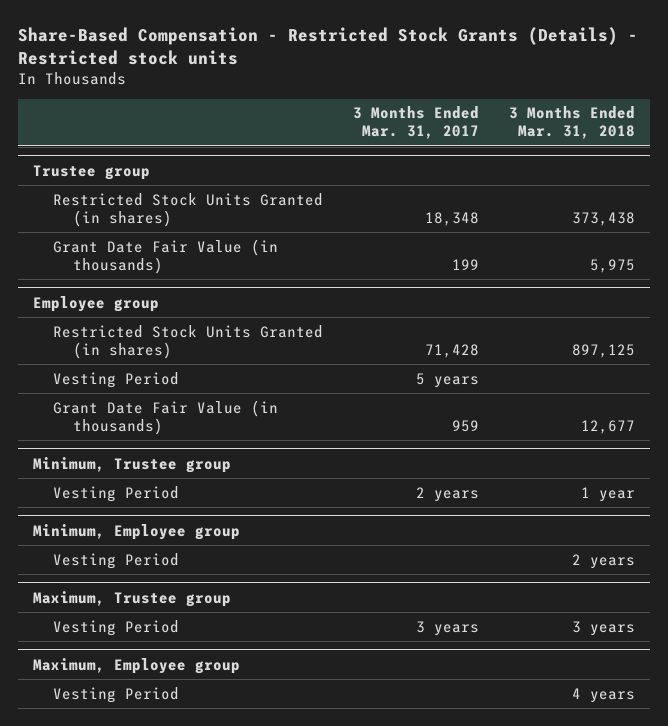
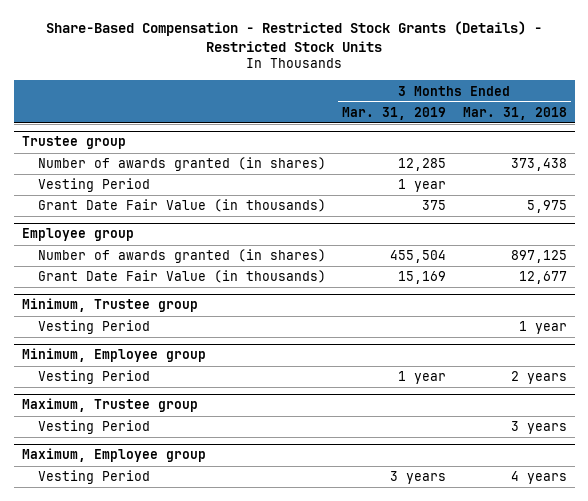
- Share-Based Compensation - Restricted Stock Grants (Details) - Restricted stock units
+ Share-Based Compensation - Restricted Stock Grants (Details) - Restricted Stock Units
- | 3 Months Ended Mar. 31, 2017 | 3 Months Ended Mar. 31, 2018
+ | 3 Months Ended Mar. 31, 2019 | 3 Months Ended Mar. 31, 2018
@ Trustee group
- Restricted Stock Units Granted (in shares) | 18,348 | 373,438
+ Number of awards granted (in shares) | 12,285 | 373,438
+ Vesting Period | 1 year |
@ Employee group
- Restricted Stock Units Granted (in shares) | 71,428 | 897,125
- Vesting Period | 5 years |
+ Number of awards granted (in shares) | 455,504 | 897,125

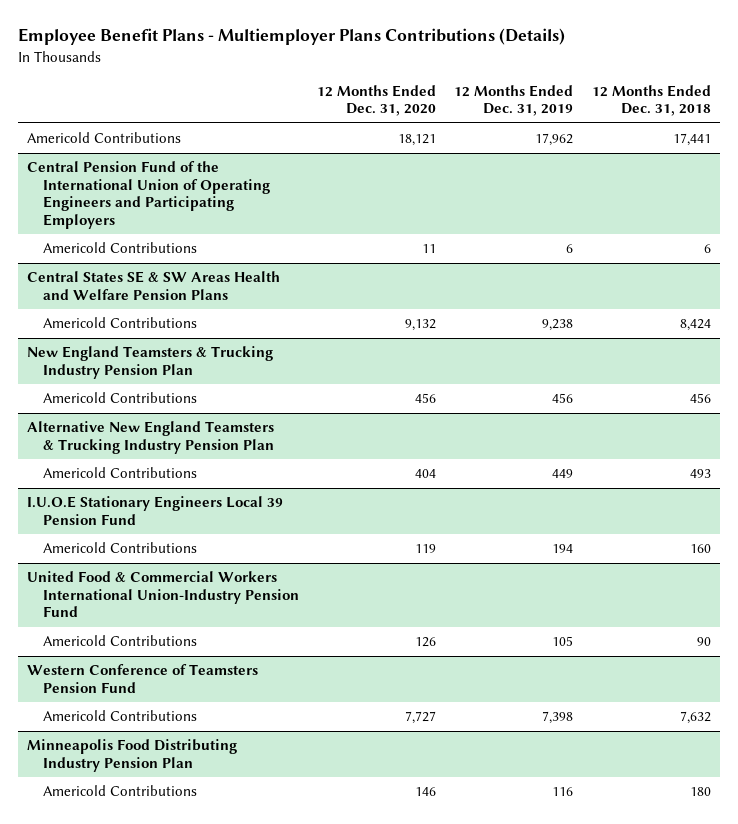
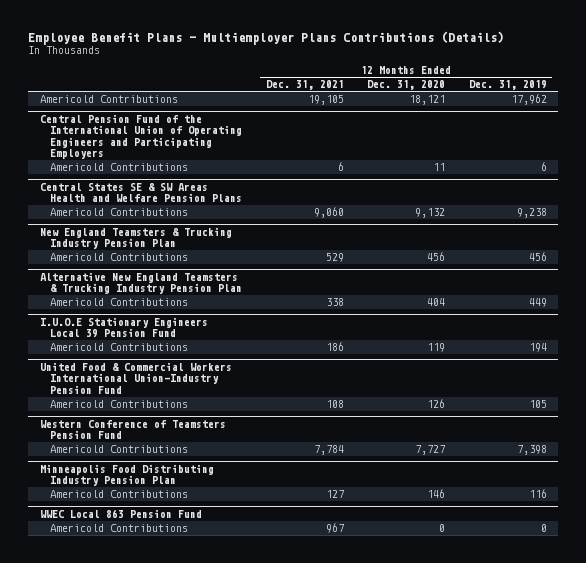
- | 12 Months Ended Dec. 31, 2020 | 12 Months Ended Dec. 31, 2019 | 12 Months Ended Dec. 31, 2018
+ | 12 Months Ended Dec. 31, 2021 | 12 Months Ended Dec. 31, 2020 | 12 Months Ended Dec. 31, 2019
+ WWEC Local 863 Pension Fund
+ Americold Contributions | 967 | 0 | 0

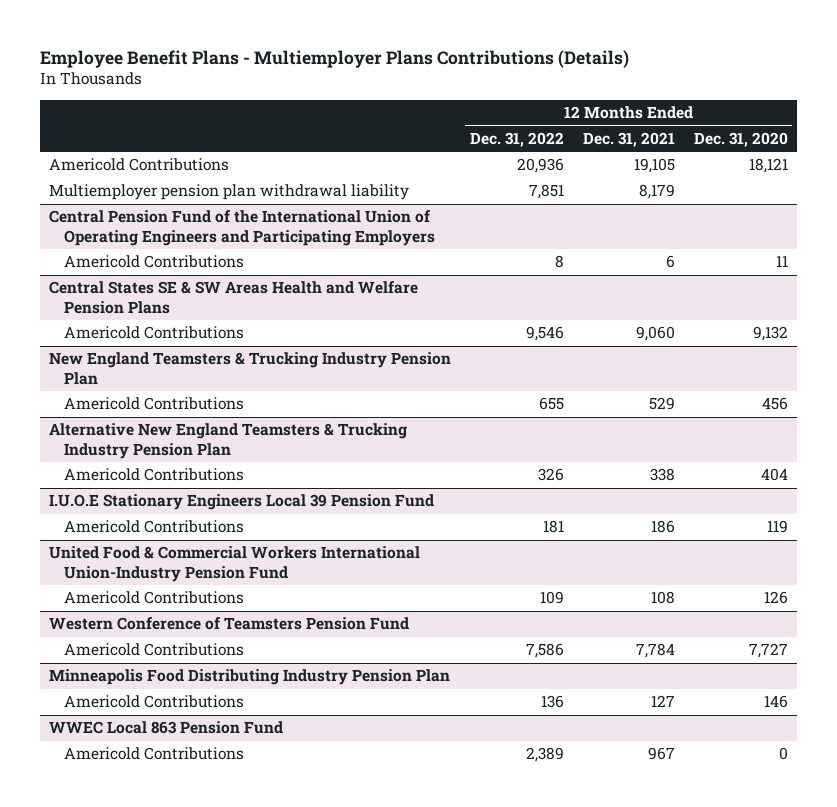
- | 12 Months Ended Dec. 31, 2021 | 12 Months Ended Dec. 31, 2020 | 12 Months Ended Dec. 31, 2019
+ | 12 Months Ended Dec. 31, 2022 | 12 Months Ended Dec. 31, 2021 | 12 Months Ended Dec. 31, 2020
+ Multiemployer pension plan withdrawal liability | 7,851 | 8,179 |

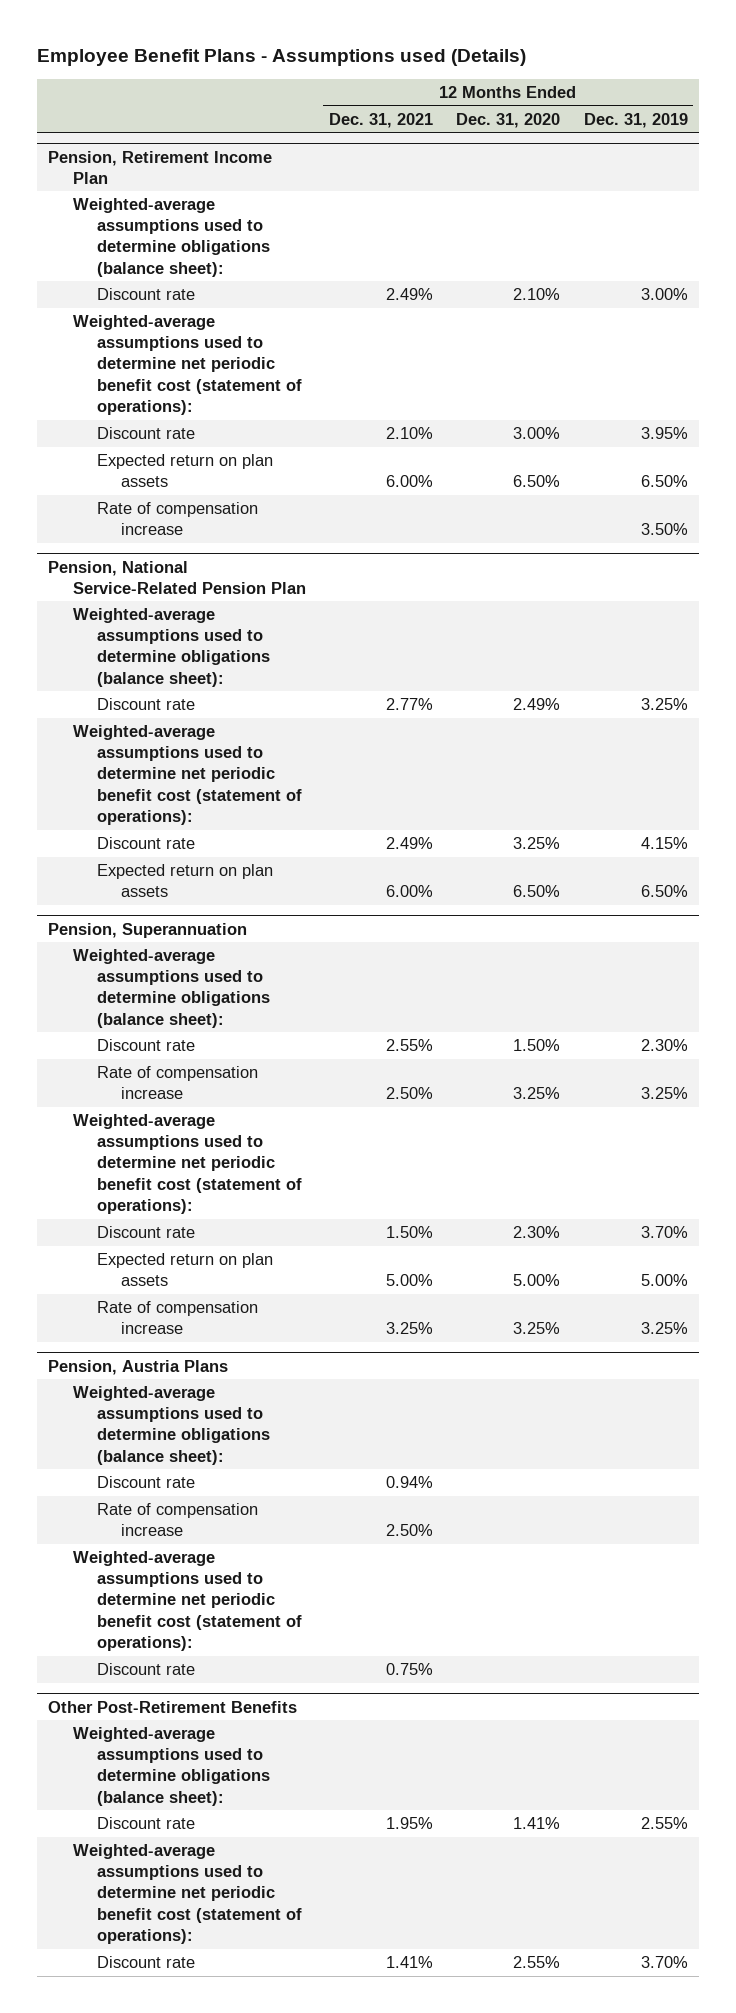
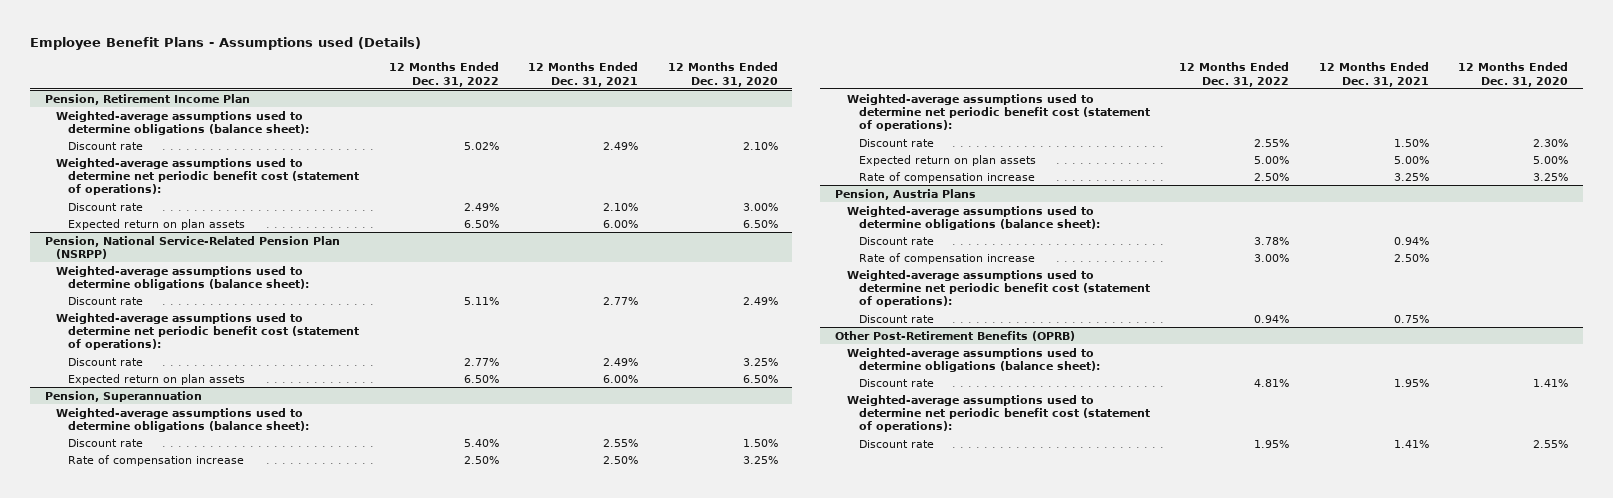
- | 12 Months Ended Dec. 31, 2021 | 12 Months Ended Dec. 31, 2020 | 12 Months Ended Dec. 31, 2019
+ | 12 Months Ended Dec. 31, 2022 | 12 Months Ended Dec. 31, 2021 | 12 Months Ended Dec. 31, 2020
@ Pension, Retirement Income Plan
- Rate of compensation increase | | | 3.50%
- Pension, National Service-Related Pension Plan
+ Pension, National Service-Related Pension Plan (NSRPP)
- Other Post-Retirement Benefits
+ Other Post-Retirement Benefits (OPRB)

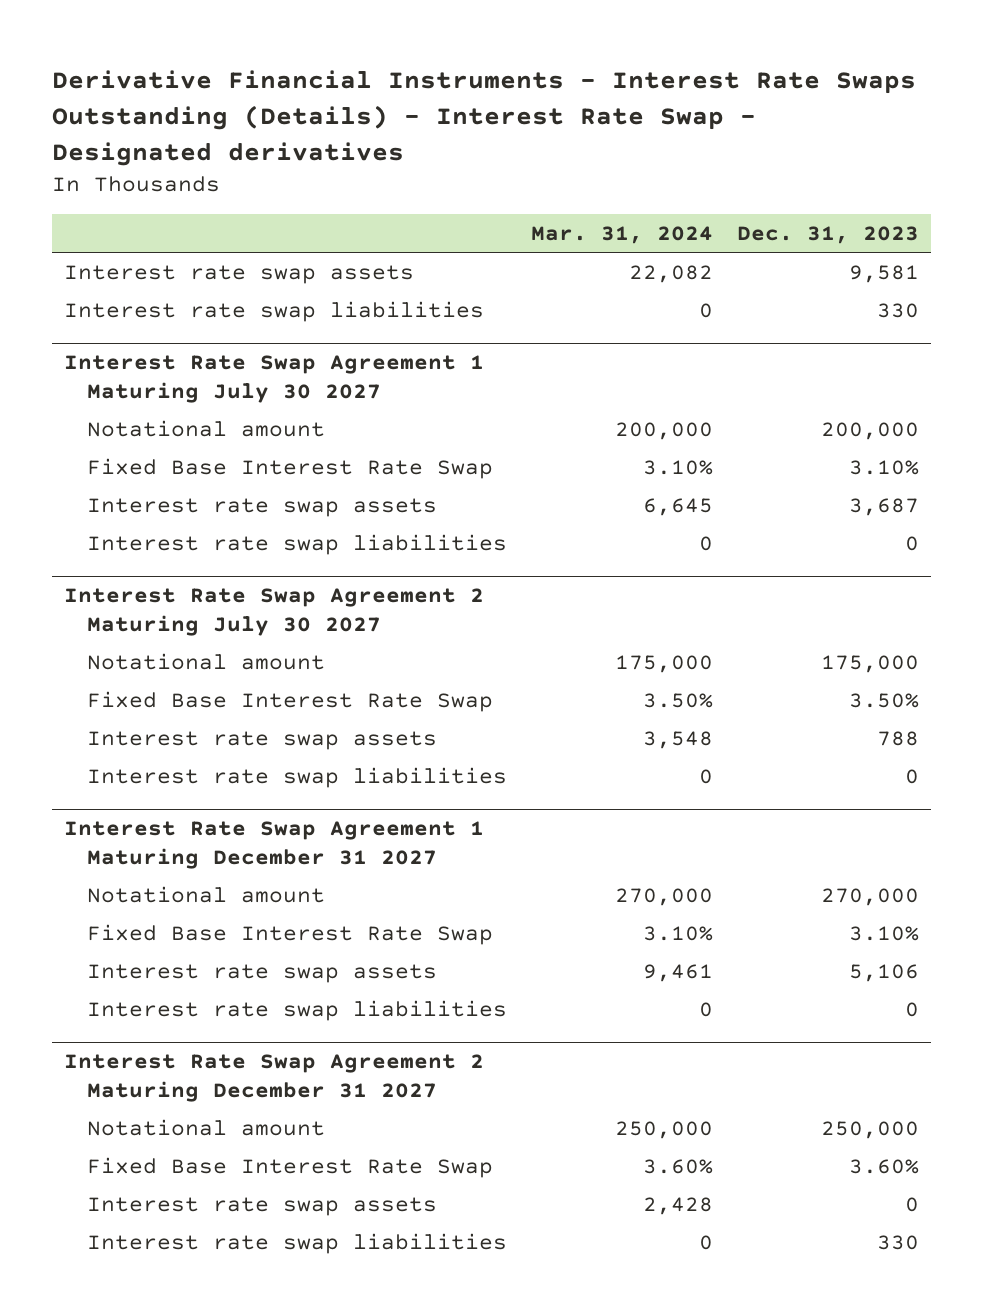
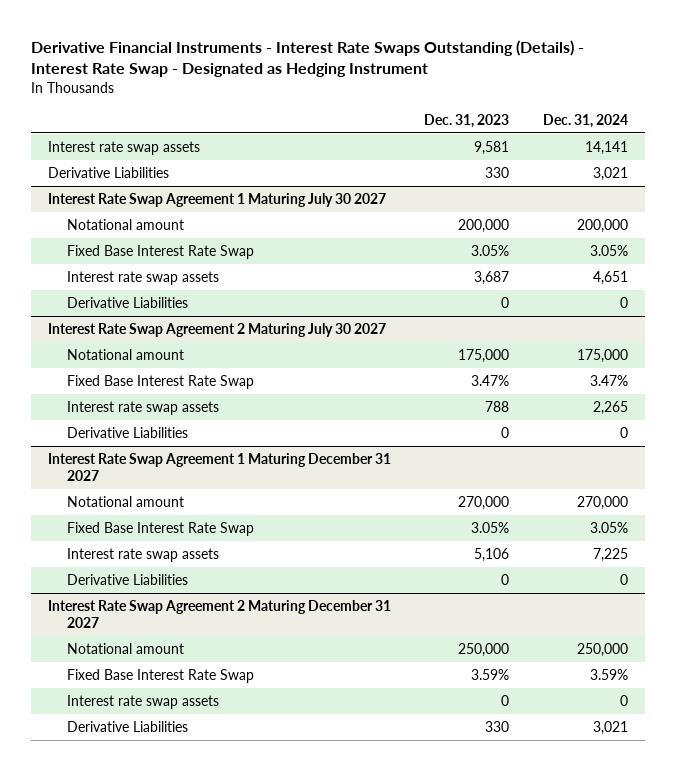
- Derivative Financial Instruments - Interest Rate Swaps Outstanding (Details) - Interest Rate Swap - Designated derivatives
+ Derivative Financial Instruments - Interest Rate Swaps Outstanding (Details) - Interest Rate Swap - Designated as Hedging Instrument
- | Mar. 31, 2024 | Dec. 31, 2023
+ | Dec. 31, 2023 | Dec. 31, 2024
- Interest rate swap liabilities | 0 | 330
+ Derivative Liabilities | 330 | 3,021
@ Interest Rate Swap Agreement 1 Maturing July 30 2027
- Fixed Base Interest Rate Swap | 3.10% | 3.10%
+ Fixed Base Interest Rate Swap | 3.05% | 3.05%
- Interest rate swap liabilities | 0 | 0
+ Derivative Liabilities | 0 | 0
@ Interest Rate Swap Agreement 2 Maturing July 30 2027
- Fixed Base Interest Rate Swap | 3.50% | 3.50%
+ Fixed Base Interest Rate Swap | 3.47% | 3.47%
- Interest rate swap liabilities | 0 | 0
+ Derivative Liabilities | 0 | 0
@ Interest Rate Swap Agreement 1 Maturing December 31 2027
- Fixed Base Interest Rate Swap | 3.10% | 3.10%
+ Fixed Base Interest Rate Swap | 3.05% | 3.05%
- Interest rate swap liabilities | 0 | 0
+ Derivative Liabilities | 0 | 0
@ Interest Rate Swap Agreement 2 Maturing December 31 2027
- Fixed Base Interest Rate Swap | 3.60% | 3.60%
+ Fixed Base Interest Rate Swap | 3.59% | 3.59%
- Interest rate swap liabilities | 0 | 330
+ Derivative Liabilities | 330 | 3,021

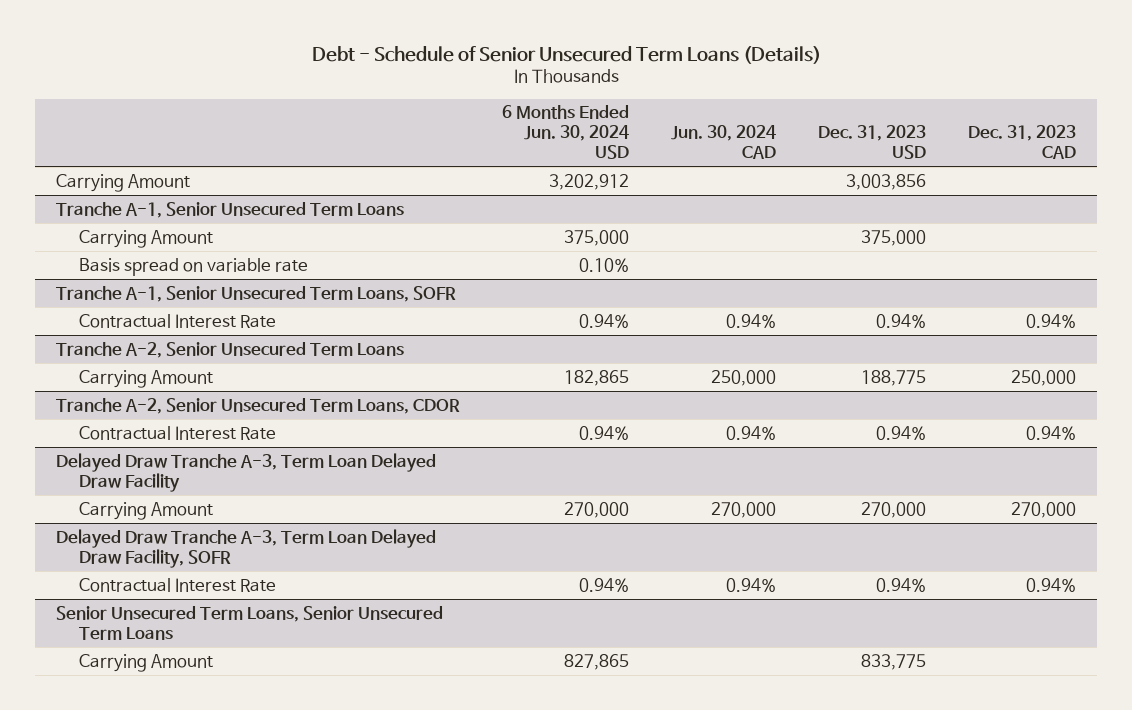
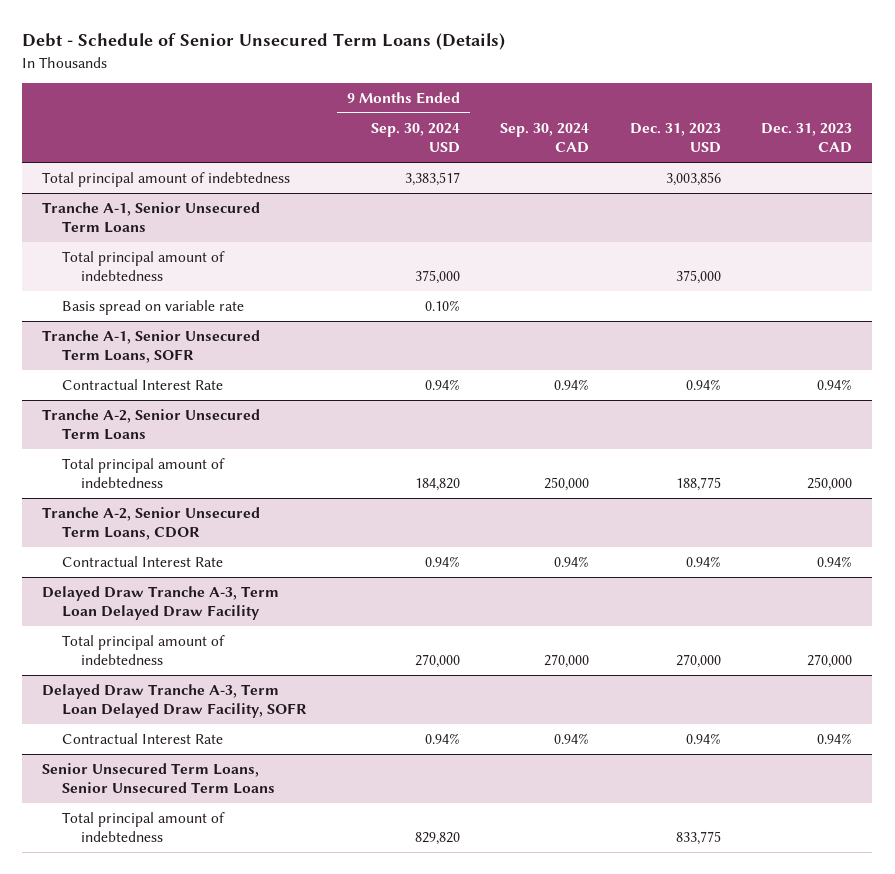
- | 6 Months Ended Jun. 30, 2024 USD | Jun. 30, 2024 CAD | Dec. 31, 2023 USD | Dec. 31, 2023 CAD
+ | 9 Months Ended Sep. 30, 2024 USD | Sep. 30, 2024 CAD | Dec. 31, 2023 USD | Dec. 31, 2023 CAD
- Carrying Amount | 3,202,912 | | 3,003,856 |
+ Total principal amount of indebtedness | 3,383,517 | | 3,003,856 |
@ Tranche A-1, Senior Unsecured Term Loans
- Carrying Amount | 375,000 | | 375,000 |
+ Total principal amount of indebtedness | 375,000 | | 375,000 |
@ Tranche A-2, Senior Unsecured Term Loans
- Carrying Amount | 182,865 | 250,000 | 188,775 | 250,000
+ Total principal amount of indebtedness | 184,820 | 250,000 | 188,775 | 250,000
@ Delayed Draw Tranche A-3, Term Loan Delayed Draw Facility
- Carrying Amount | 270,000 | 270,000 | 270,000 | 270,000
+ Total principal amount of indebtedness | 270,000 | 270,000 | 270,000 | 270,000
@ Senior Unsecured Term Loans, Senior Unsecured Term Loans
- Carrying Amount | 827,865 | | 833,775 |
+ Total principal amount of indebtedness | 829,820 | | 833,775 |

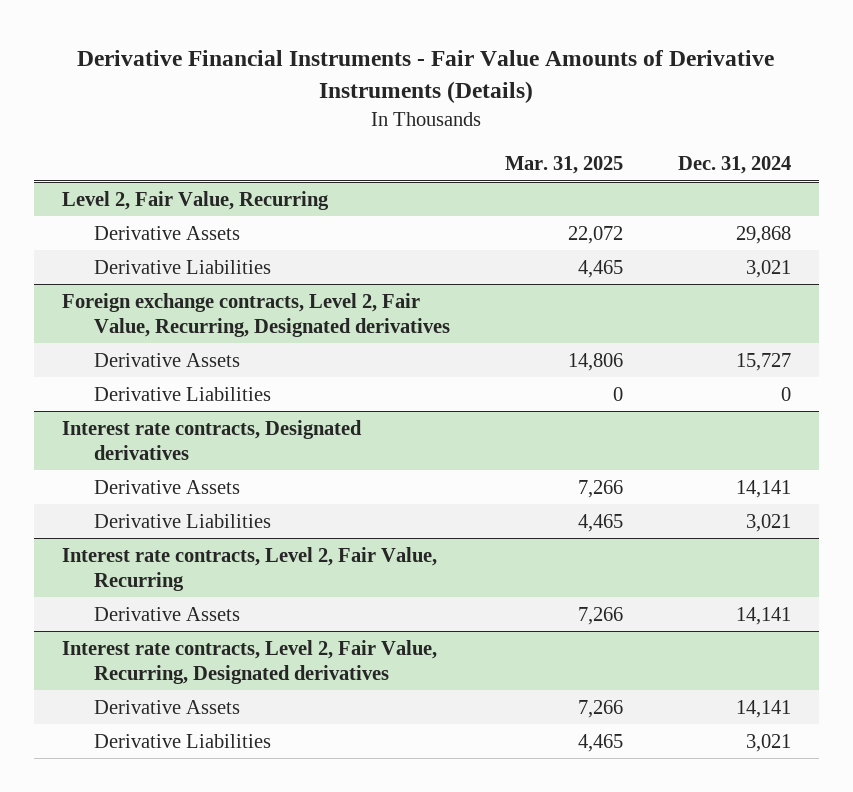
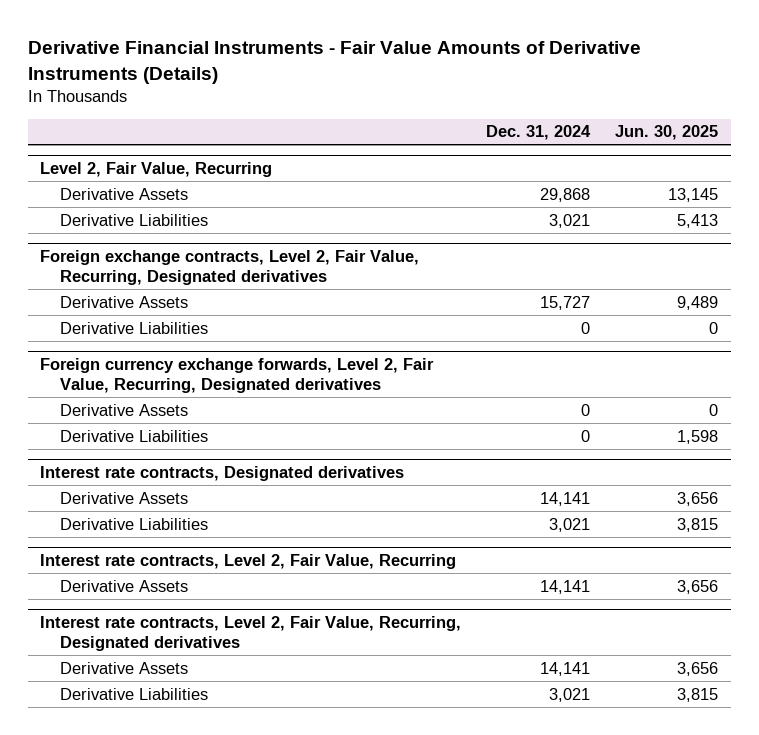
- | Mar. 31, 2025 | Dec. 31, 2024
+ | Dec. 31, 2024 | Jun. 30, 2025
+ Foreign currency exchange forwards, Level 2, Fair Value, Recurring, Designated derivatives
+ Derivative Assets | 0 | 0
+ Derivative Liabilities | 0 | 1,598

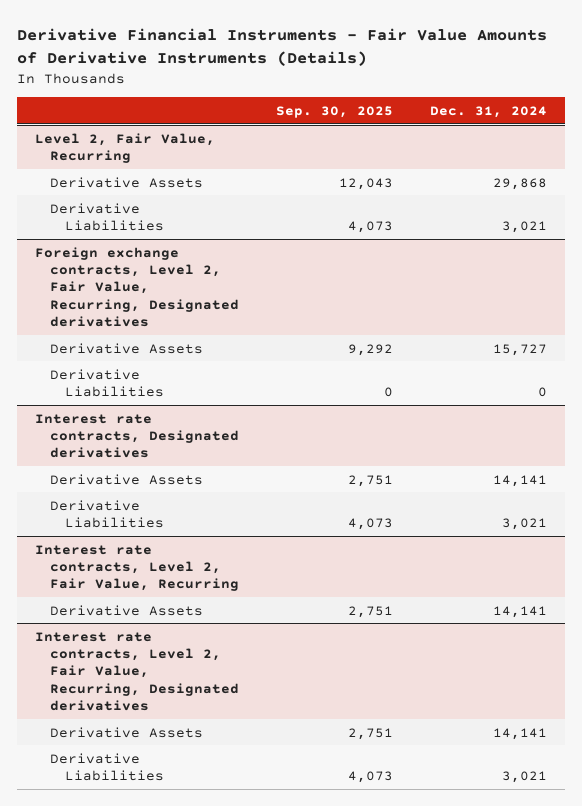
- | Dec. 31, 2024 | Jun. 30, 2025
+ | Sep. 30, 2025 | Dec. 31, 2024
- Foreign currency exchange forwards, Level 2, Fair Value, Recurring, Designated derivatives
- Derivative Assets | 0 | 0
- Derivative Liabilities | 0 | 1,598

